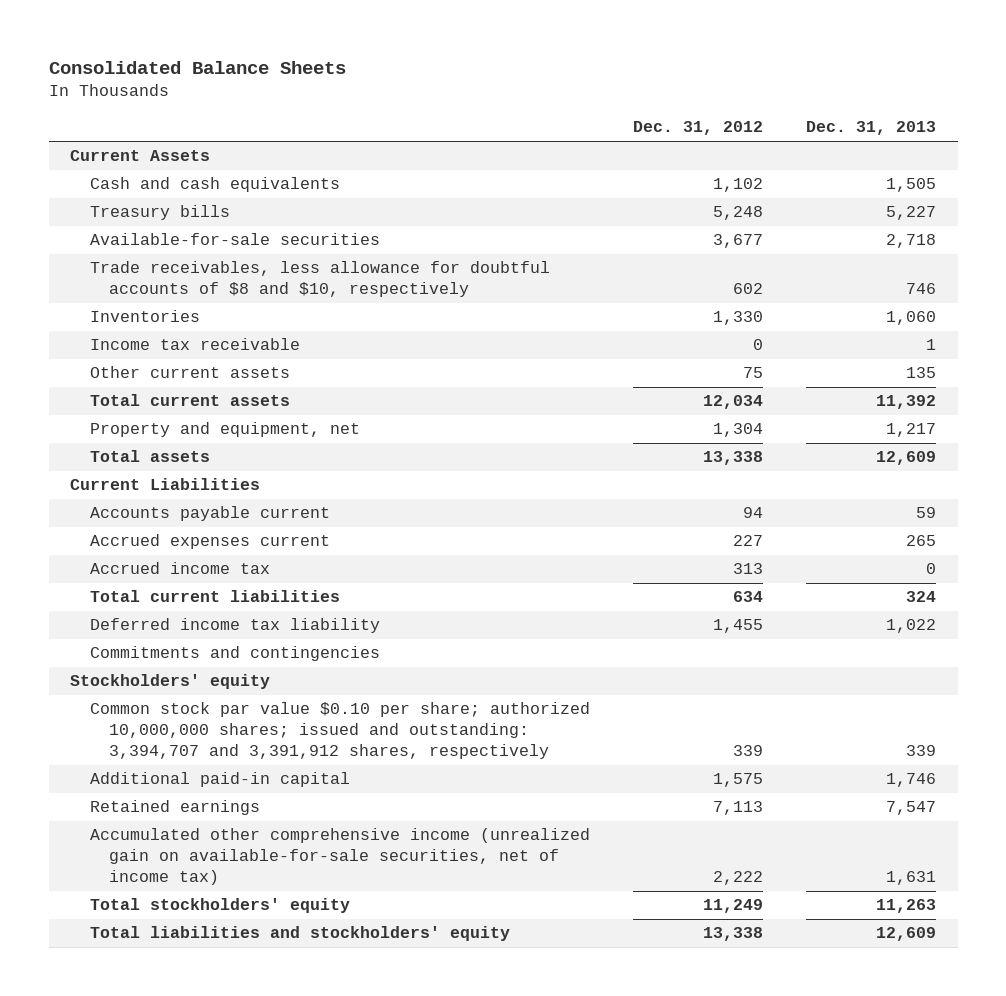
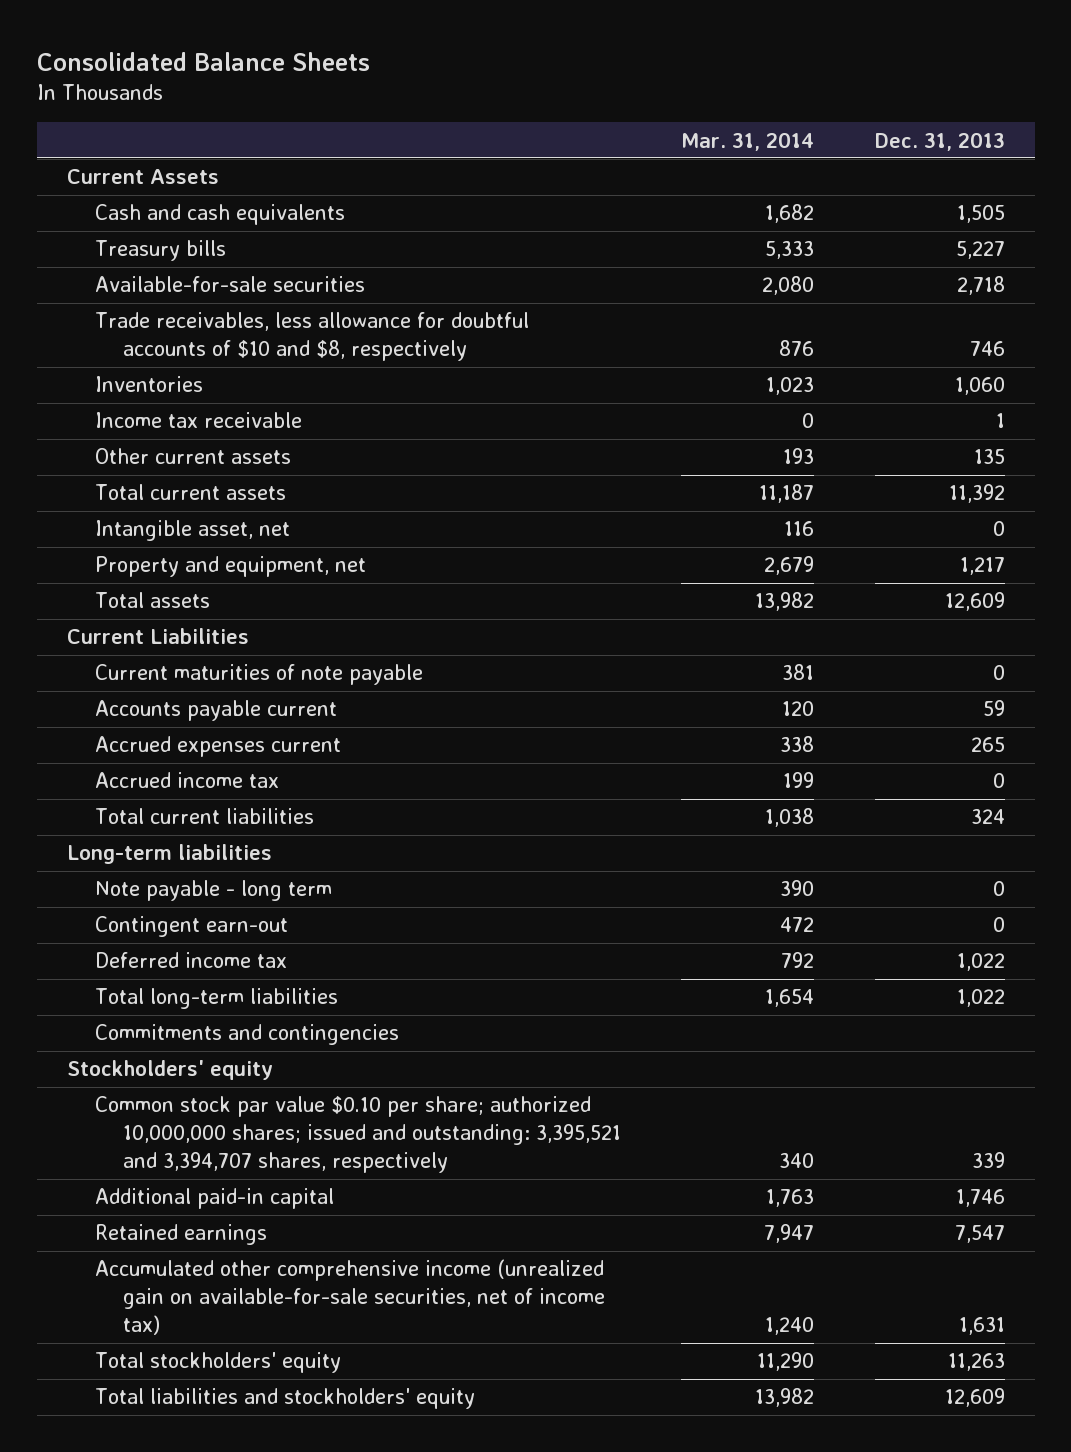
- | Dec. 31, 2012 | Dec. 31, 2013
+ | Mar. 31, 2014 | Dec. 31, 2013
- Trade receivables, less allowance for doubtful accounts of $8 and $10, respectively | 602 | 746
+ Trade receivables, less allowance for doubtful accounts of $10 and $8, respectively | 876 | 746
+ Intangible asset, net | 116 | 0
+ Current maturities of note payable | 381 | 0
- Deferred income tax liability | 1,455 | 1,022
+ Long-term liabilities
+ Note payable - long term | 390 | 0
+ Contingent earn-out | 472 | 0
+ Deferred income tax | 792 | 1,022
+ Total long-term liabilities | 1,654 | 1,022
- Common stock par value $0.10 per share; authorized 10,000,000 shares; issued and outstanding: 3,394,707 and 3,391,912 shares, respectively | 339 | 339
+ Common stock par value $0.10 per share; authorized 10,000,000 shares; issued and outstanding: 3,395,521 and 3,394,707 shares, respectively | 340 | 339

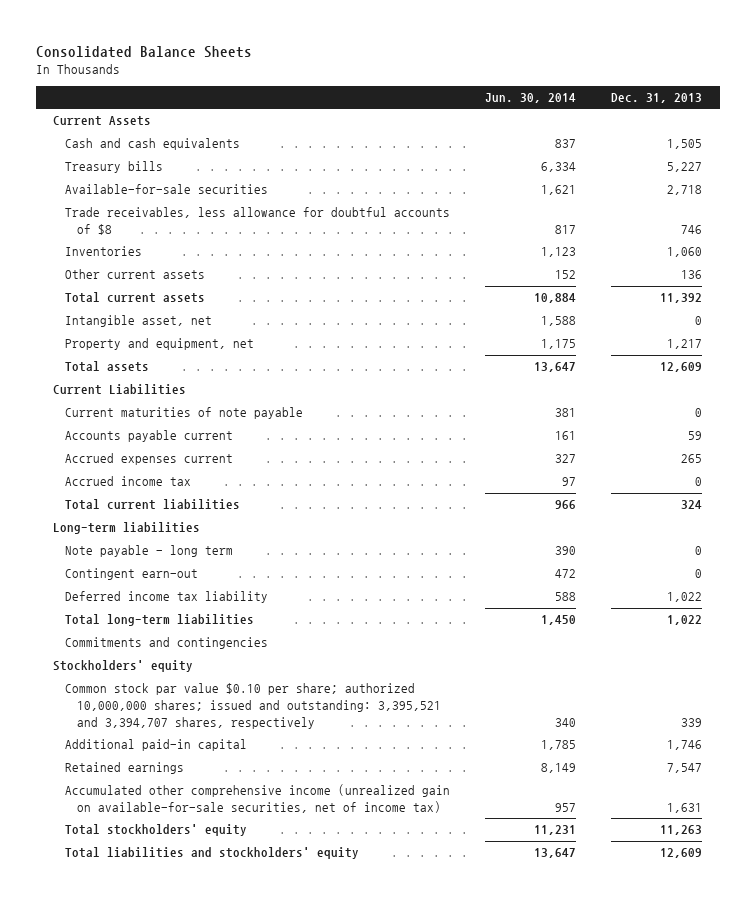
- | Mar. 31, 2014 | Dec. 31, 2013
+ | Jun. 30, 2014 | Dec. 31, 2013
- Trade receivables, less allowance for doubtful accounts of $10 and $8, respectively | 876 | 746
+ Trade receivables, less allowance for doubtful accounts of $8 | 817 | 746
- Income tax receivable | 0 | 1
- Other current assets | 193 | 135
+ Other current assets | 152 | 136
- Deferred income tax | 792 | 1,022
+ Deferred income tax liability | 588 | 1,022

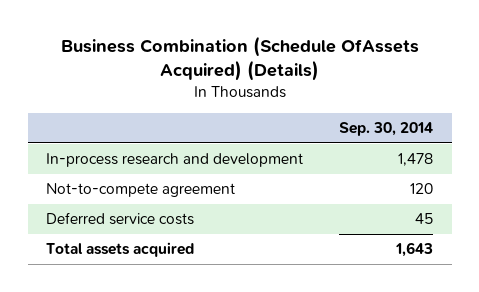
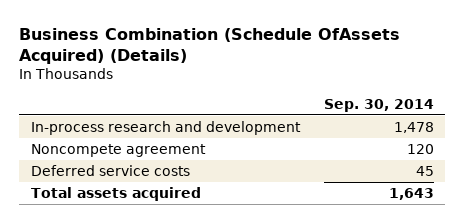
- Not-to-compete agreement | 120
+ Noncompete agreement | 120

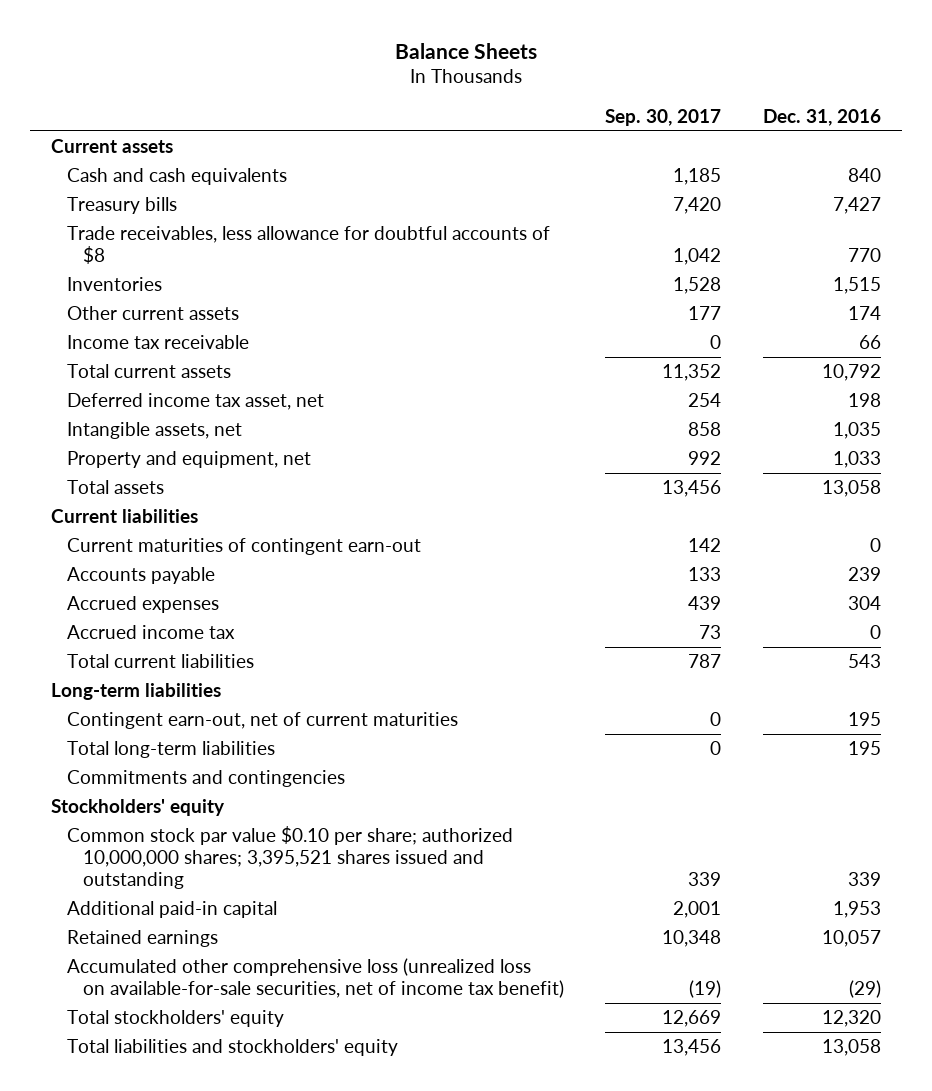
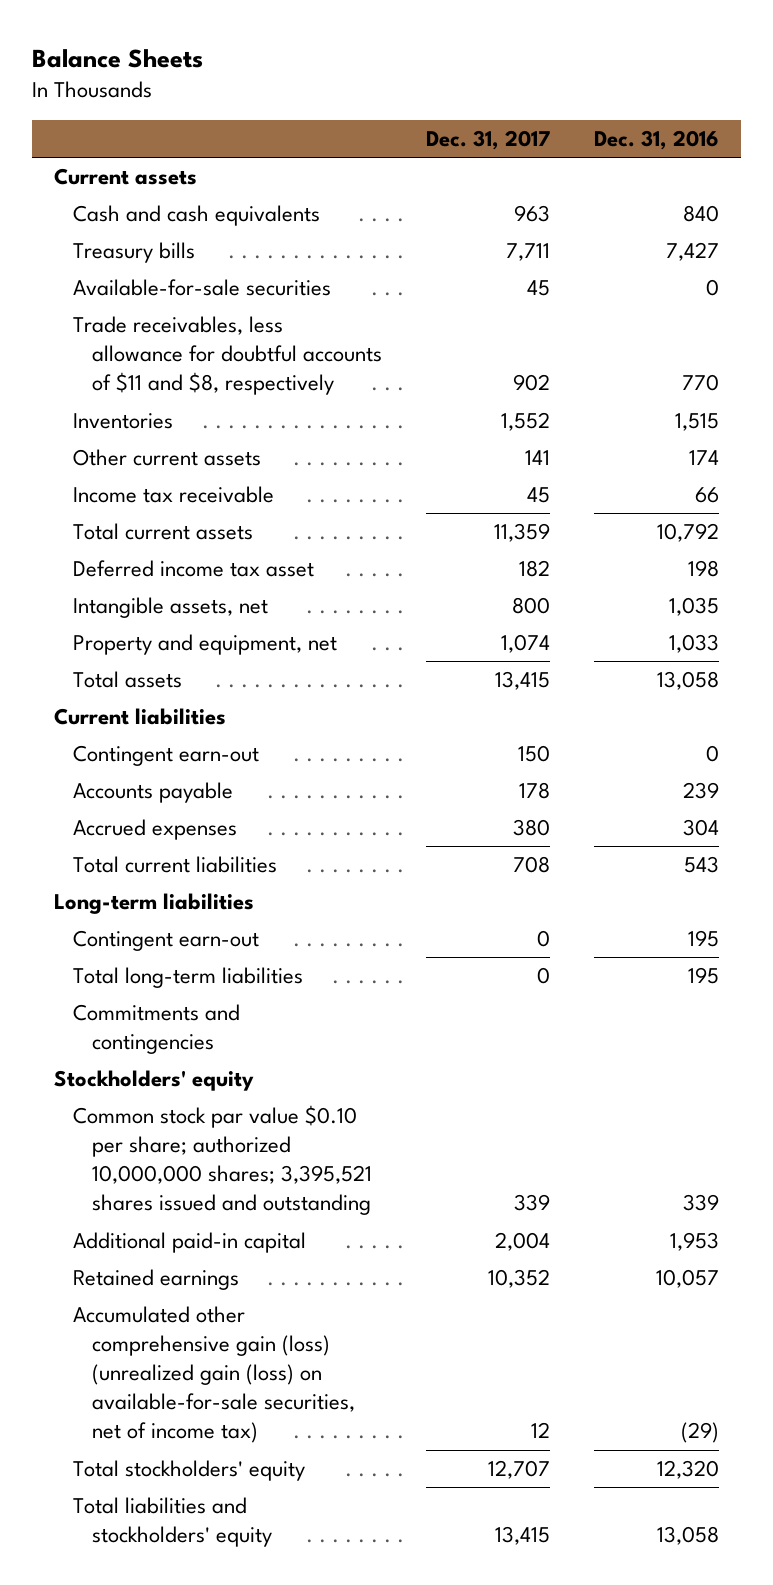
- | Sep. 30, 2017 | Dec. 31, 2016
+ | Dec. 31, 2017 | Dec. 31, 2016
- Trade receivables, less allowance for doubtful accounts of $8 | 1,042 | 770
+ Available-for-sale securities | 45 | 0
+ Trade receivables, less allowance for doubtful accounts of $11 and $8, respectively | 902 | 770
- Deferred income tax asset, net | 254 | 198
+ Deferred income tax asset | 182 | 198
- Current maturities of contingent earn-out | 142 | 0
+ Contingent earn-out | 150 | 0
- Accrued income tax | 73 | 0
- Contingent earn-out, net of current maturities | 0 | 195
+ Contingent earn-out | 0 | 195
- Accumulated other comprehensive loss (unrealized loss on available-for-sale securities, net of income tax benefit) | (19) | (29)
+ Accumulated other comprehensive gain (loss) (unrealized gain (loss) on available-for-sale securities, net of income tax) | 12 | (29)

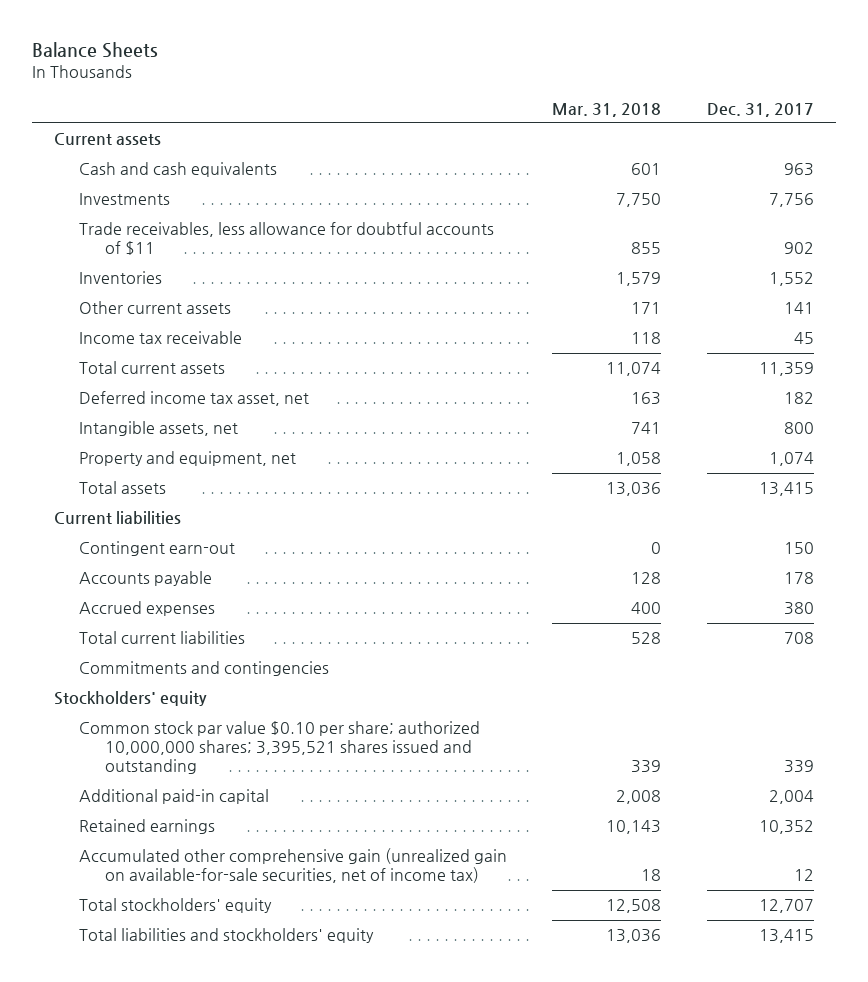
- | Dec. 31, 2017 | Dec. 31, 2016
+ | Mar. 31, 2018 | Dec. 31, 2017
- Treasury bills | 7,711 | 7,427
- Available-for-sale securities | 45 | 0
- Trade receivables, less allowance for doubtful accounts of $11 and $8, respectively | 902 | 770
+ Investments | 7,750 | 7,756
+ Trade receivables, less allowance for doubtful accounts of $11 | 855 | 902
- Deferred income tax asset | 182 | 198
+ Deferred income tax asset, net | 163 | 182
- Long-term liabilities
- Contingent earn-out | 0 | 195
- Total long-term liabilities | 0 | 195
- Accumulated other comprehensive gain (loss) (unrealized gain (loss) on available-for-sale securities, net of income tax) | 12 | (29)
+ Accumulated other comprehensive gain (unrealized gain on available-for-sale securities, net of income tax) | 18 | 12

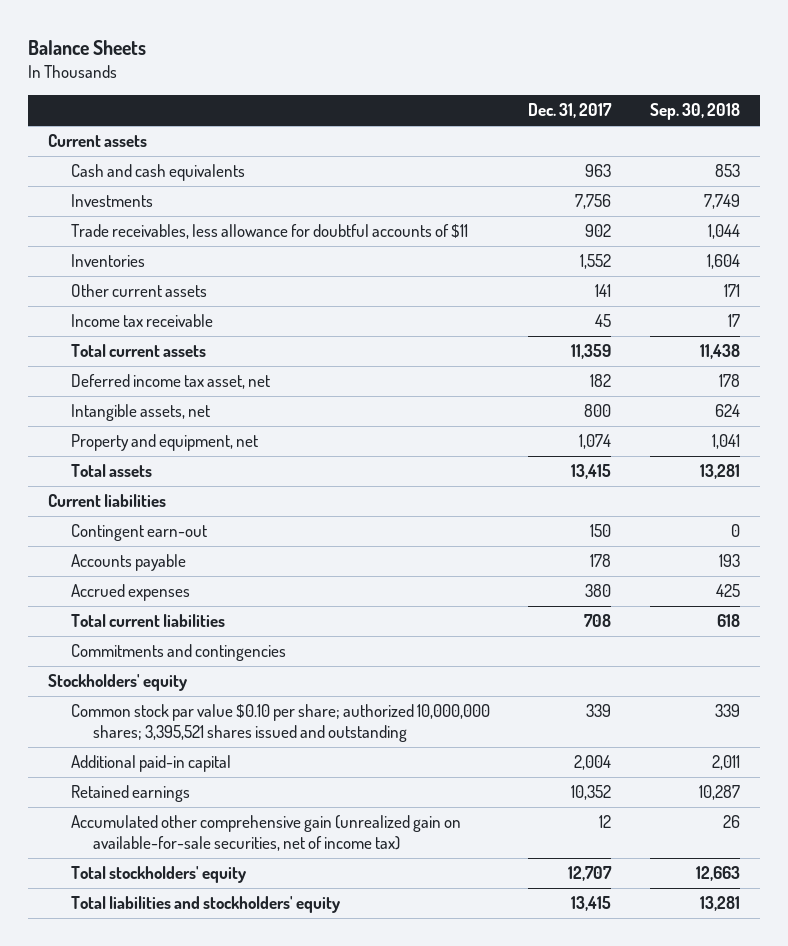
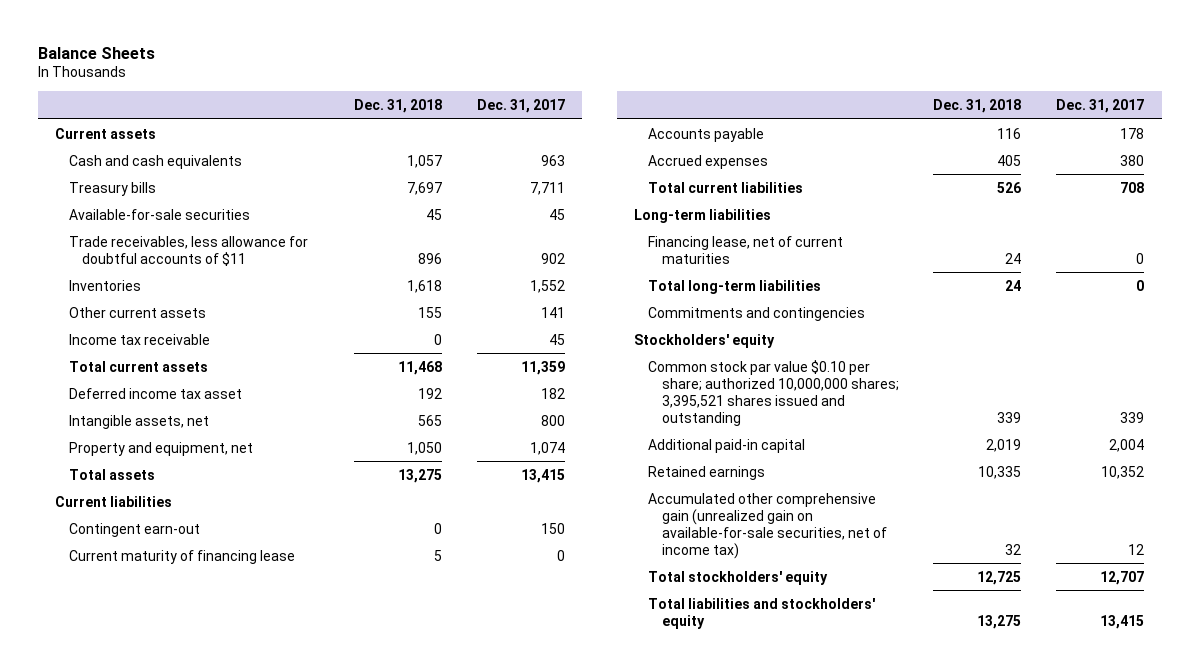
- | Dec. 31, 2017 | Sep. 30, 2018
+ | Dec. 31, 2018 | Dec. 31, 2017
- Investments | 7,756 | 7,749
+ Treasury bills | 7,697 | 7,711
+ Available-for-sale securities | 45 | 45
- Deferred income tax asset, net | 182 | 178
+ Deferred income tax asset | 192 | 182
+ Current maturity of financing lease | 5 | 0
+ Long-term liabilities
+ Financing lease, net of current maturities | 24 | 0
+ Total long-term liabilities | 24 | 0

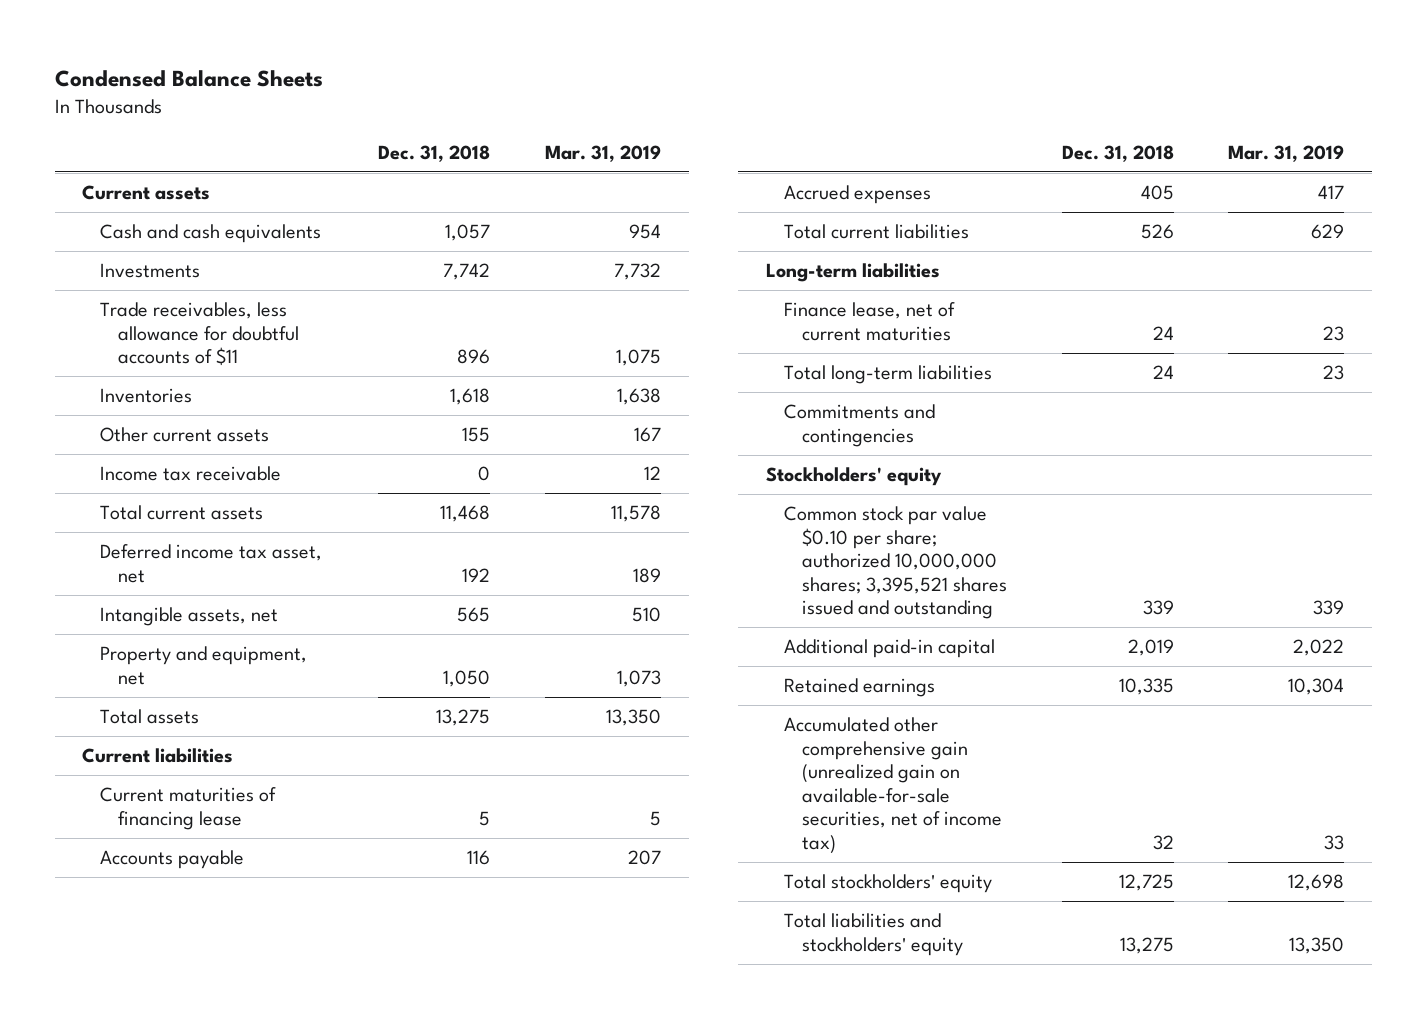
- Balance Sheets
+ Condensed Balance Sheets
- | Dec. 31, 2018 | Dec. 31, 2017
+ | Dec. 31, 2018 | Mar. 31, 2019
- Treasury bills | 7,697 | 7,711
- Available-for-sale securities | 45 | 45
+ Investments | 7,742 | 7,732
- Deferred income tax asset | 192 | 182
+ Deferred income tax asset, net | 192 | 189
- Contingent earn-out | 0 | 150
- Current maturity of financing lease | 5 | 0
+ Current maturities of financing lease | 5 | 5
- Financing lease, net of current maturities | 24 | 0
+ Finance lease, net of current maturities | 24 | 23

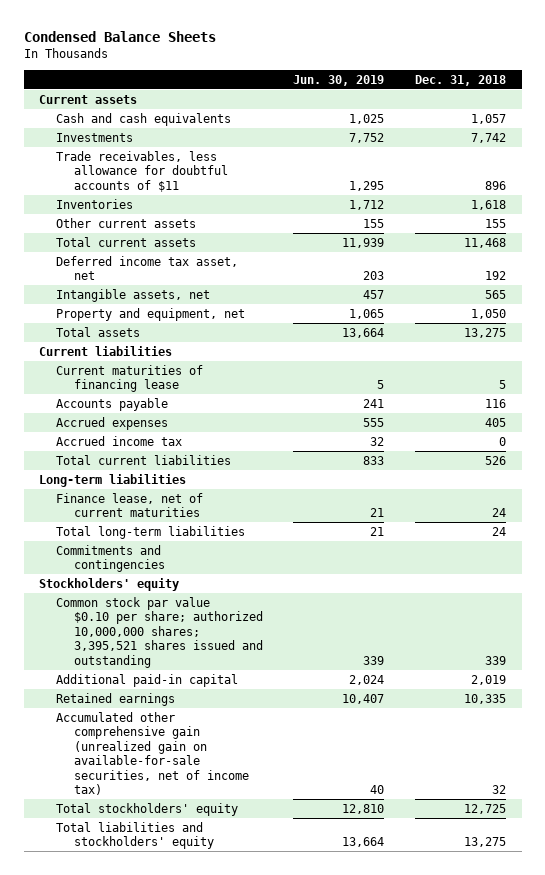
- | Dec. 31, 2018 | Mar. 31, 2019
+ | Jun. 30, 2019 | Dec. 31, 2018
- Income tax receivable | 0 | 12
+ Accrued income tax | 32 | 0

